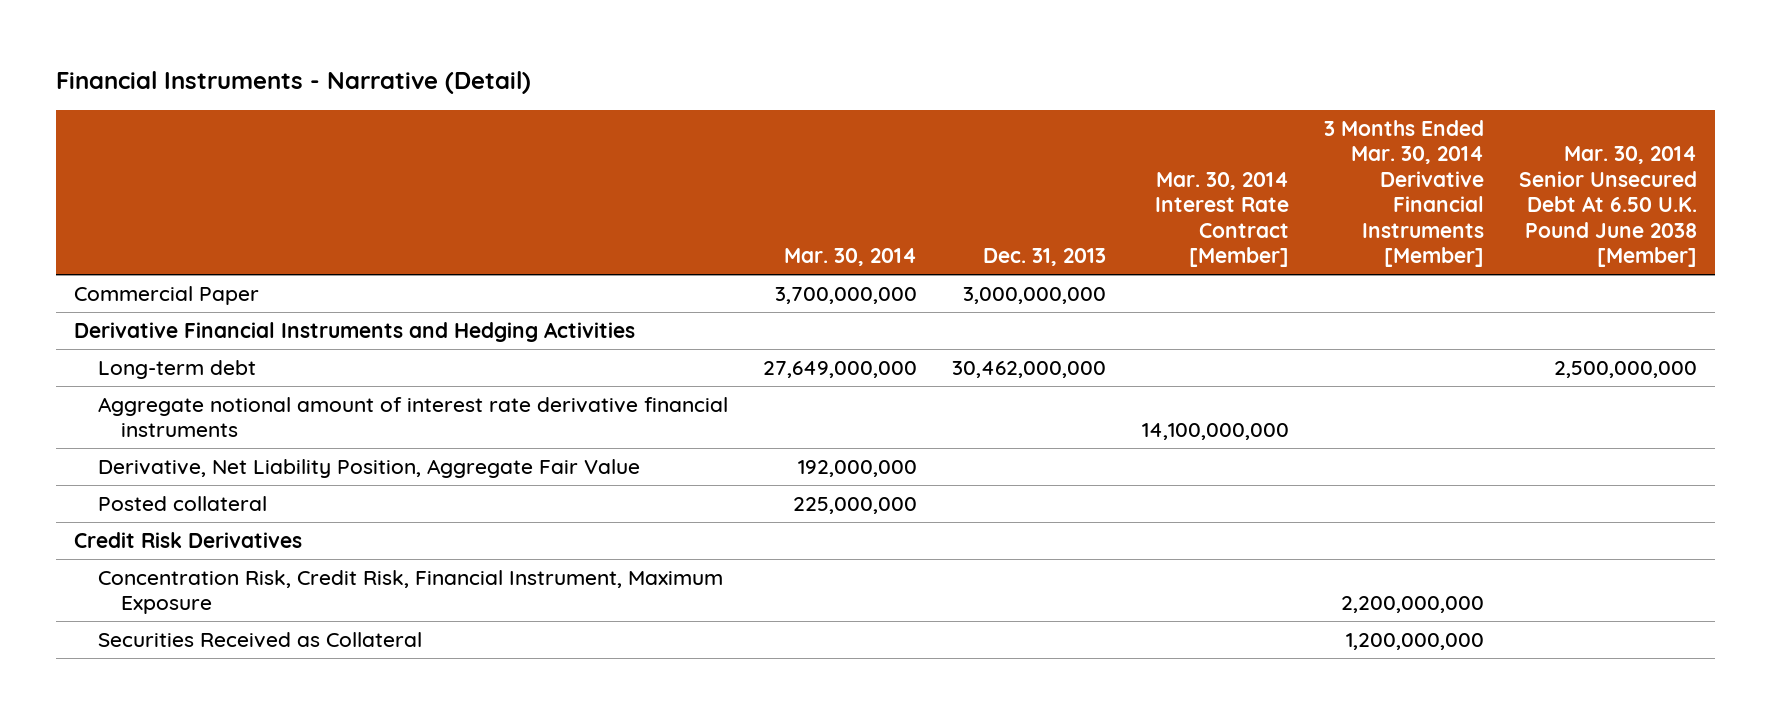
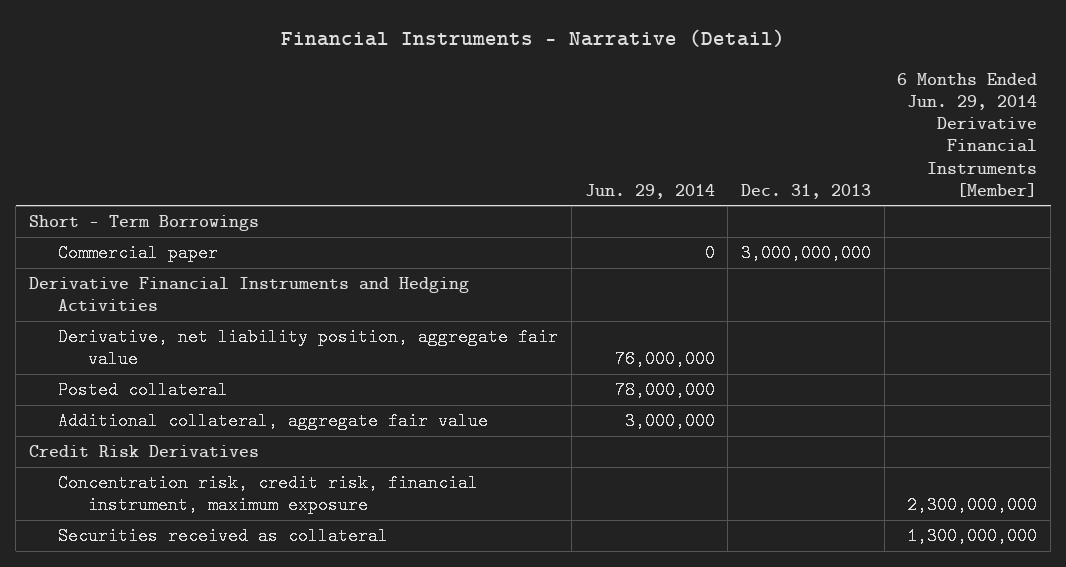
- | Mar. 30, 2014 | Dec. 31, 2013 | Mar. 30, 2014 Interest Rate Contract [Member] | 3 Months Ended Mar. 30, 2014 Derivative Financial Instruments [Member] | Mar. 30, 2014 Senior Unsecured Debt At 6.50 U.K. Pound June 2038 [Member]
+ | Jun. 29, 2014 | Dec. 31, 2013 | 6 Months Ended Jun. 29, 2014 Derivative Financial Instruments [Member]
- Commercial Paper | 3,700,000,000 | 3,000,000,000 | | |
+ Short - Term Borrowings
+ Commercial paper | 0 | 3,000,000,000 |
- Long-term debt | 27,649,000,000 | 30,462,000,000 | | | 2,500,000,000
- Aggregate notional amount of interest rate derivative financial instruments | | | 14,100,000,000 | |
- Derivative, Net Liability Position, Aggregate Fair Value | 192,000,000 | | | |
+ Derivative, net liability position, aggregate fair value | 76,000,000 | |
+ Additional collateral, aggregate fair value | 3,000,000 | |
- Concentration Risk, Credit Risk, Financial Instrument, Maximum Exposure | | | | 2,200,000,000 |
- Securities Received as Collateral | | | | 1,200,000,000 |
+ Concentration risk, credit risk, financial instrument, maximum exposure | | | 2,300,000,000
+ Securities received as collateral | | | 1,300,000,000

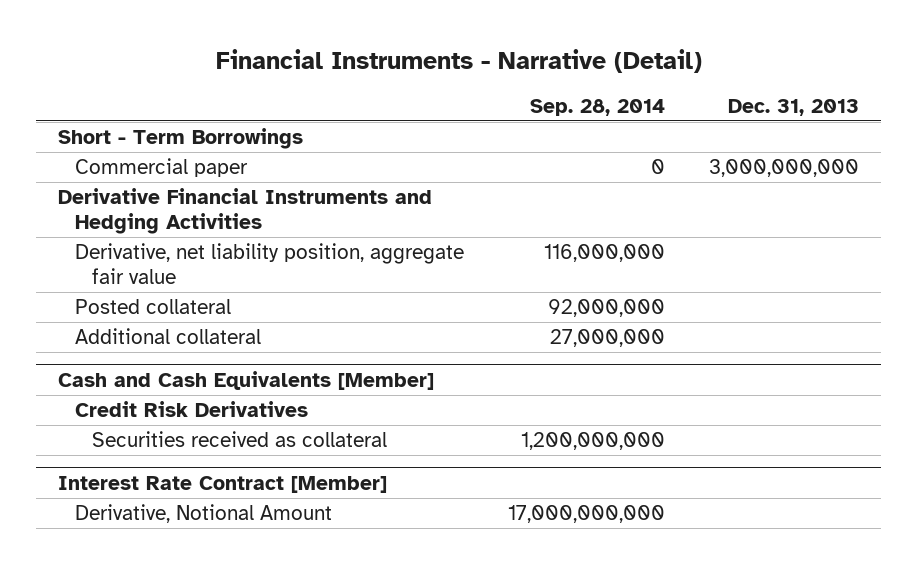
- | Jun. 29, 2014 | Dec. 31, 2013 | 6 Months Ended Jun. 29, 2014 Derivative Financial Instruments [Member]
+ | Sep. 28, 2014 | Dec. 31, 2013
- Additional collateral, aggregate fair value | 3,000,000 | |
- Credit Risk Derivatives
- Concentration risk, credit risk, financial instrument, maximum exposure | | | 2,300,000,000
- Securities received as collateral | | | 1,300,000,000
+ Additional collateral | 27,000,000 |
+ Cash and Cash Equivalents [Member]
+ Credit Risk Derivatives
+ Securities received as collateral | 1,200,000,000 |
+ Interest Rate Contract [Member]
+ Derivative, Notional Amount | 17,000,000,000 |

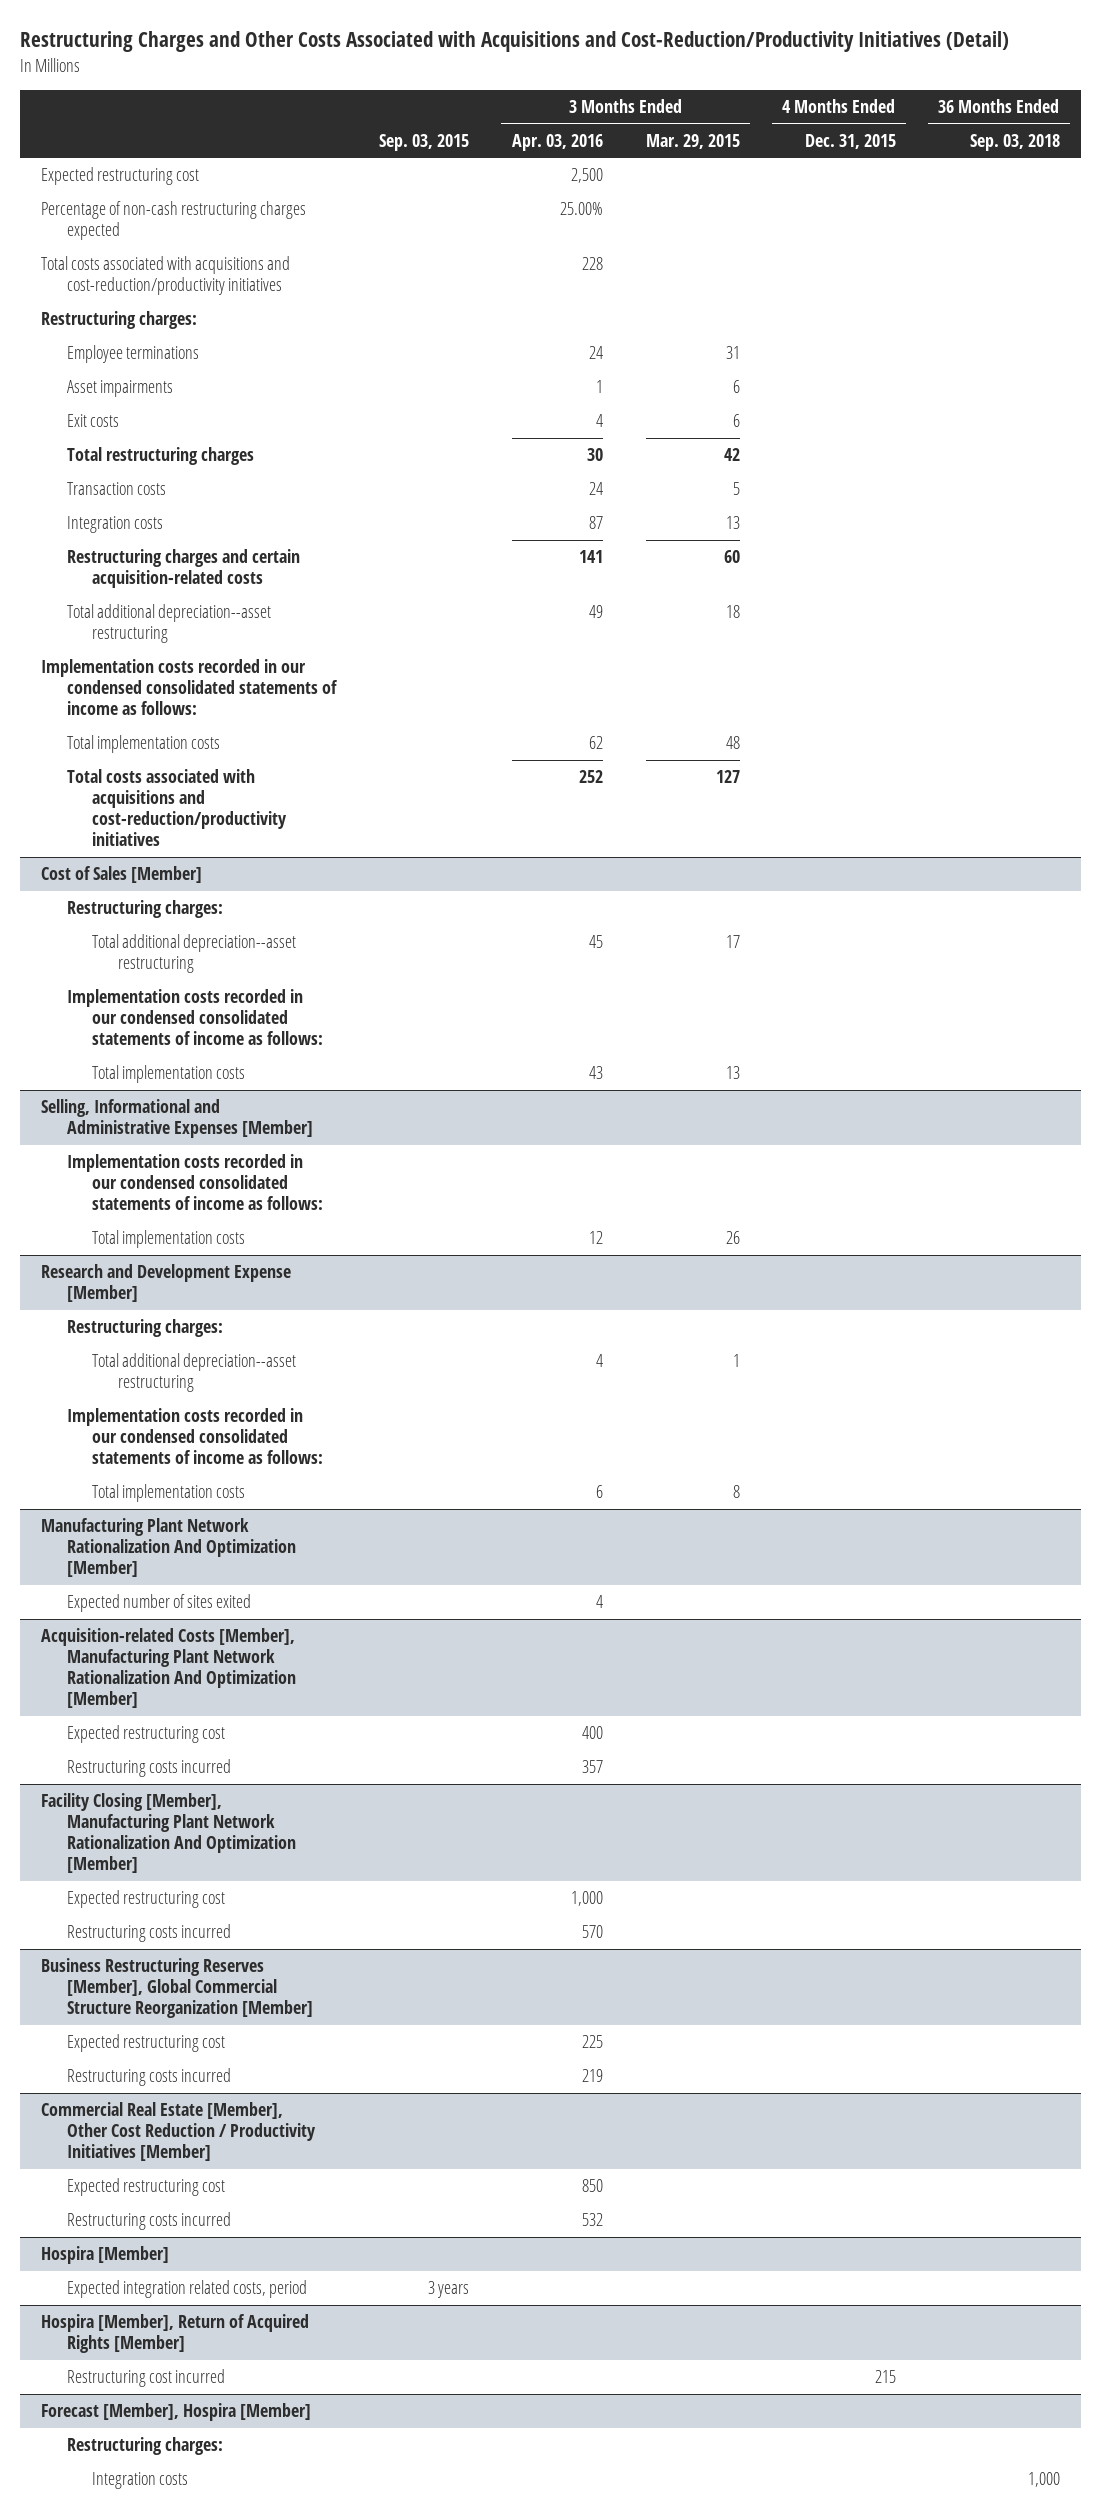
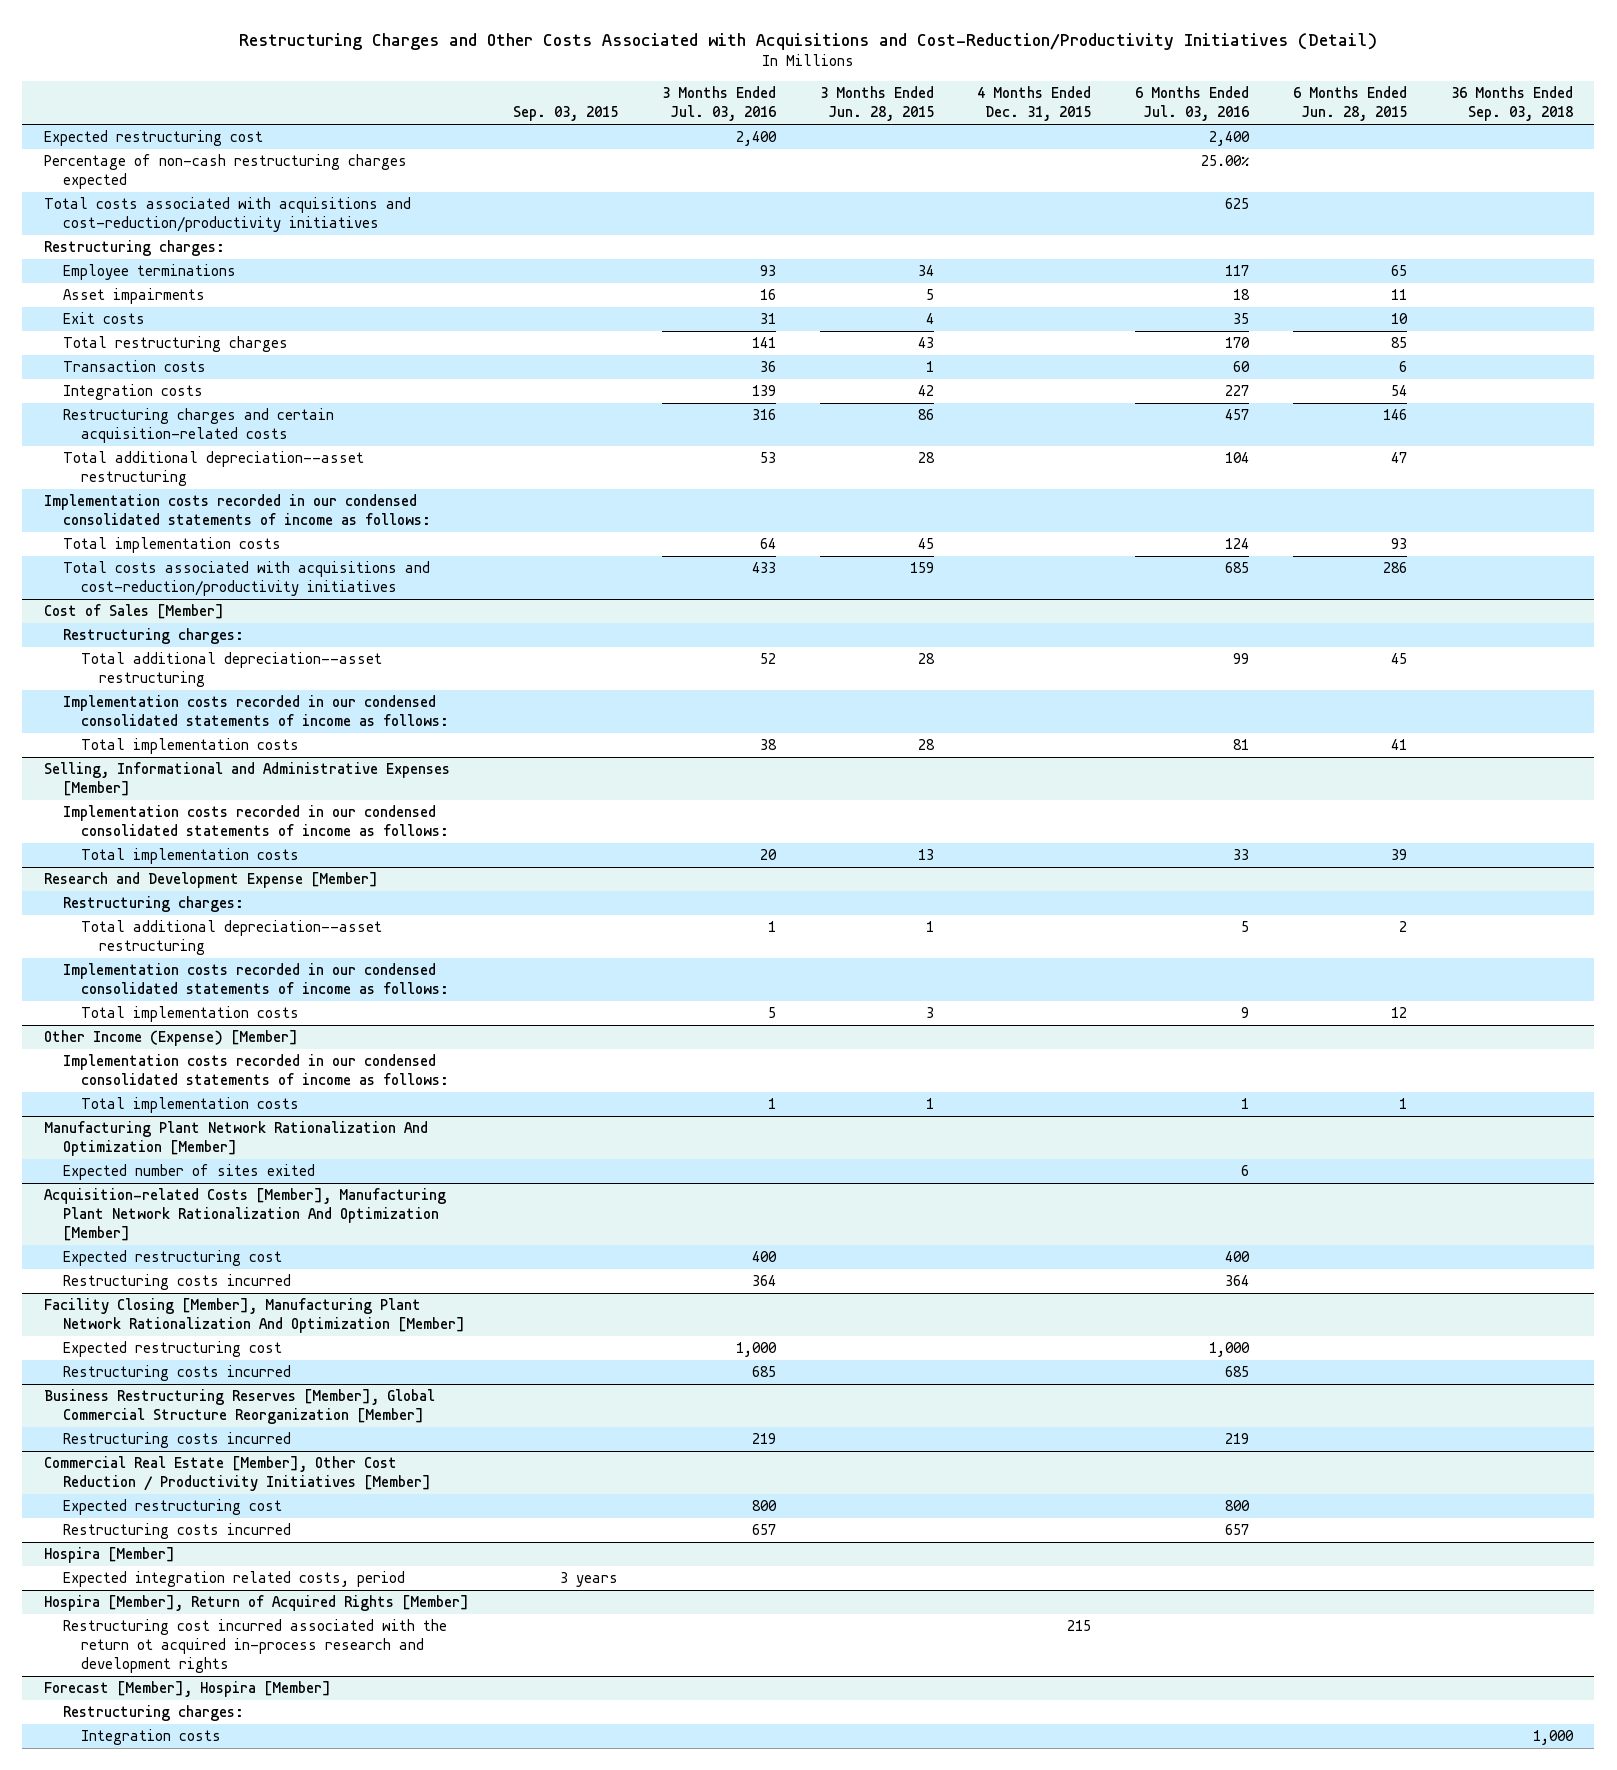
- | Sep. 03, 2015 | 3 Months Ended Apr. 03, 2016 | 3 Months Ended Mar. 29, 2015 | 4 Months Ended Dec. 31, 2015 | 36 Months Ended Sep. 03, 2018
+ | Sep. 03, 2015 | 3 Months Ended Jul. 03, 2016 | 3 Months Ended Jun. 28, 2015 | 4 Months Ended Dec. 31, 2015 | 6 Months Ended Jul. 03, 2016 | 6 Months Ended Jun. 28, 2015 | 36 Months Ended Sep. 03, 2018
+ Other Income (Expense) [Member]
+ Implementation costs recorded in our condensed consolidated statements of income as follows:
+ Total implementation costs | | 1 | 1 | | 1 | 1 |
@ Business Restructuring Reserves [Member], Global Commercial Structure Reorganization [Member]
- Expected restructuring cost | | 225 | | |
@ Hospira [Member], Return of Acquired Rights [Member]
- Restructuring cost incurred | | | | 215 |
+ Restructuring cost incurred associated with the return ot acquired in-process research and development rights | | | | 215 | | |

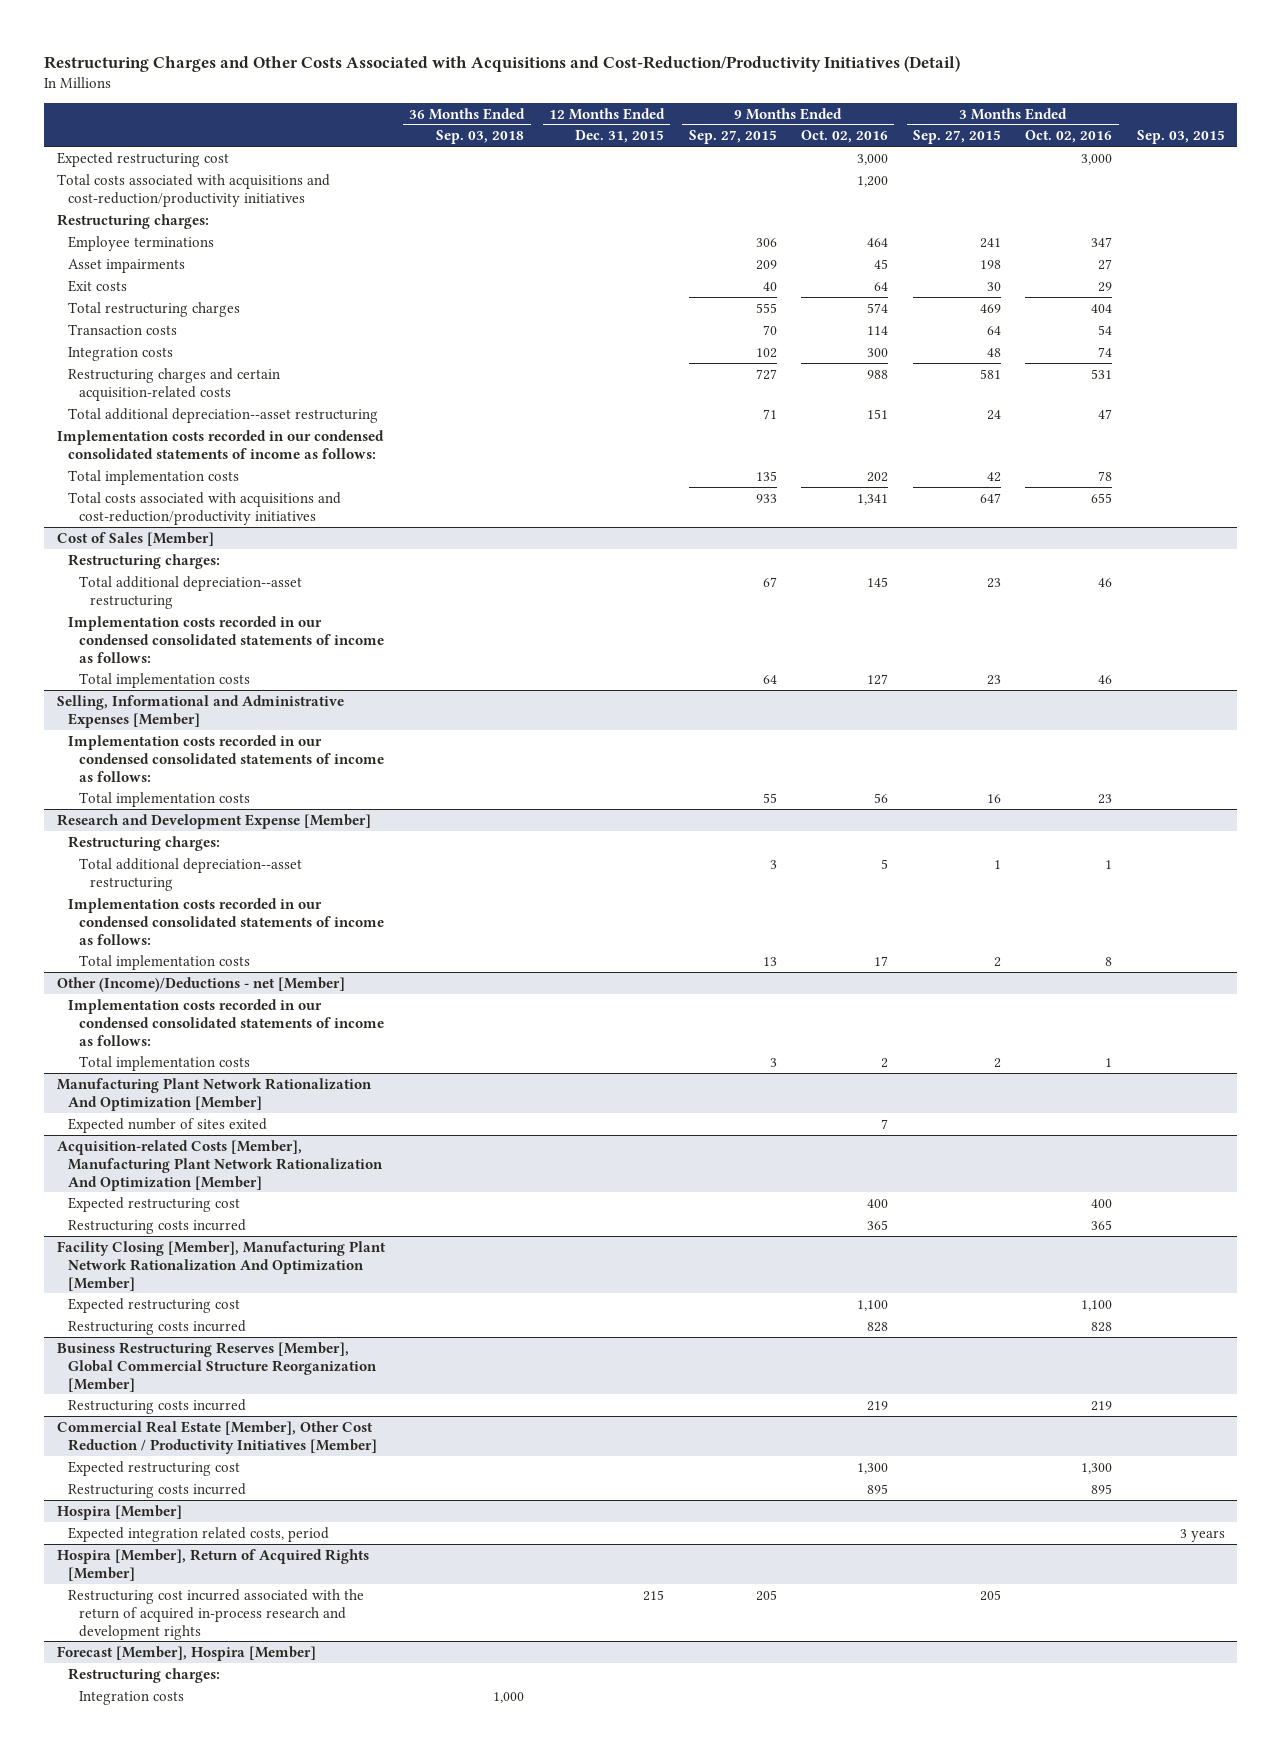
- | Sep. 03, 2015 | 3 Months Ended Jul. 03, 2016 | 3 Months Ended Jun. 28, 2015 | 4 Months Ended Dec. 31, 2015 | 6 Months Ended Jul. 03, 2016 | 6 Months Ended Jun. 28, 2015 | 36 Months Ended Sep. 03, 2018
+ | 36 Months Ended Sep. 03, 2018 | 12 Months Ended Dec. 31, 2015 | 9 Months Ended Sep. 27, 2015 | 9 Months Ended Oct. 02, 2016 | 3 Months Ended Sep. 27, 2015 | 3 Months Ended Oct. 02, 2016 | Sep. 03, 2015
- Percentage of non-cash restructuring charges expected | | | | | 25.00% | |
- Other Income (Expense) [Member]
+ Other (Income)/Deductions - net [Member]
@ Hospira [Member], Return of Acquired Rights [Member]
- Restructuring cost incurred associated with the return ot acquired in-process research and development rights | | | | 215 | | |
+ Restructuring cost incurred associated with the return of acquired in-process research and development rights | | 215 | 205 | | 205 | |

